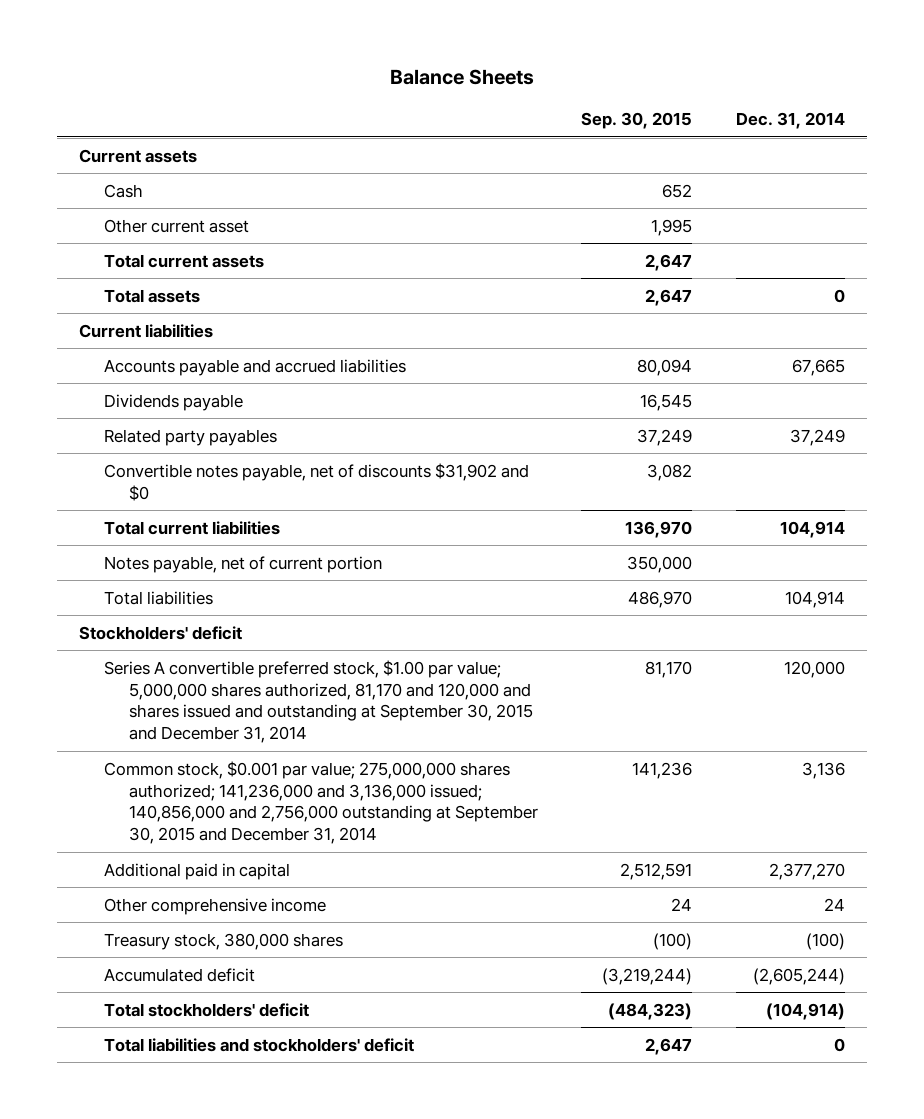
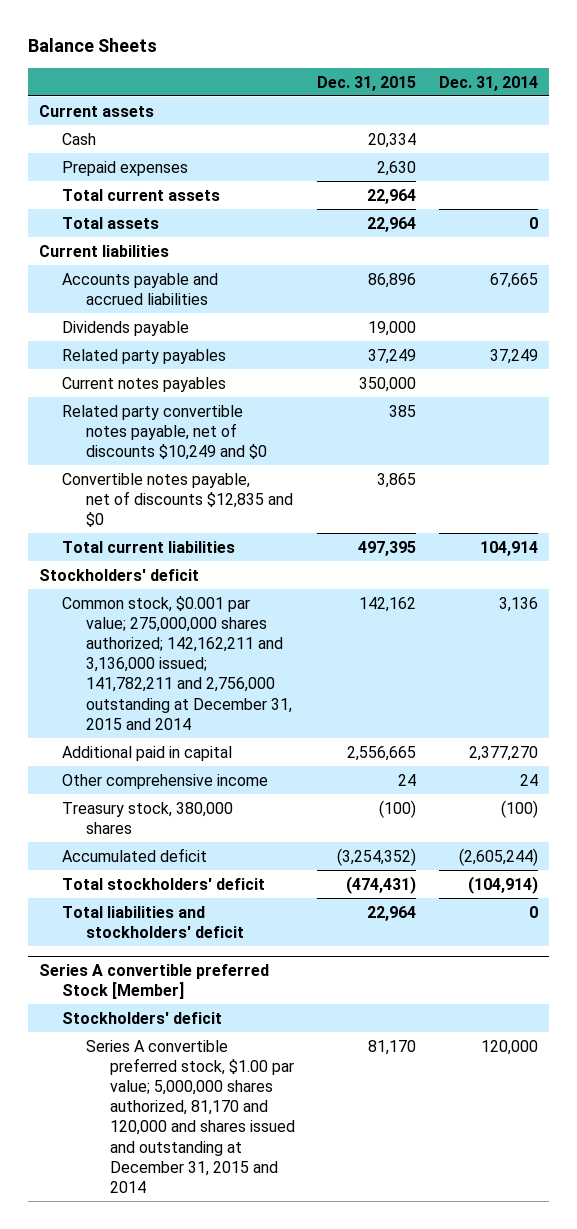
- | Sep. 30, 2015 | Dec. 31, 2014
+ | Dec. 31, 2015 | Dec. 31, 2014
- Other current asset | 1,995 |
+ Prepaid expenses | 2,630 |
- Convertible notes payable, net of discounts $31,902 and $0 | 3,082 |
+ Current notes payables | 350,000 |
+ Related party convertible notes payable, net of discounts $10,249 and $0 | 385 |
+ Convertible notes payable, net of discounts $12,835 and $0 | 3,865 |
- Notes payable, net of current portion | 350,000 |
- Total liabilities | 486,970 | 104,914
- Series A convertible preferred stock, $1.00 par value; 5,000,000 shares authorized, 81,170 and 120,000 and shares issued and outstanding at September 30, 2015 and December 31, 2014 | 81,170 | 120,000
- Common stock, $0.001 par value; 275,000,000 shares authorized; 141,236,000 and 3,136,000 issued; 140,856,000 and 2,756,000 outstanding at September 30, 2015 and December 31, 2014 | 141,236 | 3,136
+ Common stock, $0.001 par value; 275,000,000 shares authorized; 142,162,211 and 3,136,000 issued; 141,782,211 and 2,756,000 outstanding at December 31, 2015 and 2014 | 142,162 | 3,136
+ Series A convertible preferred Stock [Member]
+ Stockholders' deficit
+ Series A convertible preferred stock, $1.00 par value; 5,000,000 shares authorized, 81,170 and 120,000 and shares issued and outstanding at December 31, 2015 and 2014 | 81,170 | 120,000

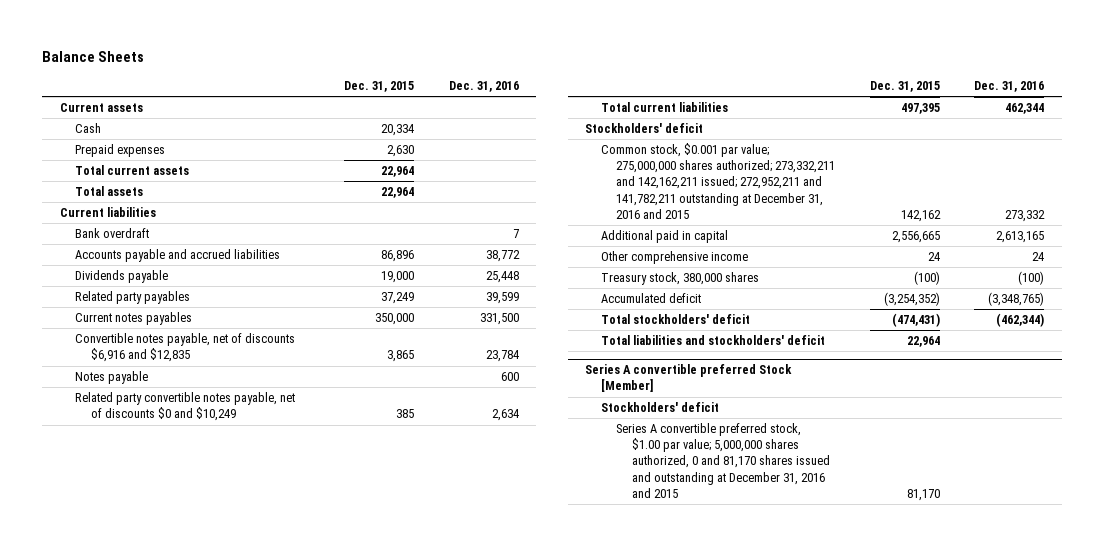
- | Dec. 31, 2015 | Dec. 31, 2014
+ | Dec. 31, 2015 | Dec. 31, 2016
+ Bank overdraft | | 7
- Related party convertible notes payable, net of discounts $10,249 and $0 | 385 |
- Convertible notes payable, net of discounts $12,835 and $0 | 3,865 |
+ Convertible notes payable, net of discounts $6,916 and $12,835 | 3,865 | 23,784
+ Notes payable | | 600
+ Related party convertible notes payable, net of discounts $0 and $10,249 | 385 | 2,634
- Common stock, $0.001 par value; 275,000,000 shares authorized; 142,162,211 and 3,136,000 issued; 141,782,211 and 2,756,000 outstanding at December 31, 2015 and 2014 | 142,162 | 3,136
+ Common stock, $0.001 par value; 275,000,000 shares authorized; 273,332,211 and 142,162,211 issued; 272,952,211 and 141,782,211 outstanding at December 31, 2016 and 2015 | 142,162 | 273,332
@ Series A convertible preferred Stock [Member]
- Series A convertible preferred stock, $1.00 par value; 5,000,000 shares authorized, 81,170 and 120,000 and shares issued and outstanding at December 31, 2015 and 2014 | 81,170 | 120,000
+ Series A convertible preferred stock, $1.00 par value; 5,000,000 shares authorized, 0 and 81,170 shares issued and outstanding at December 31, 2016 and 2015 | 81,170 |

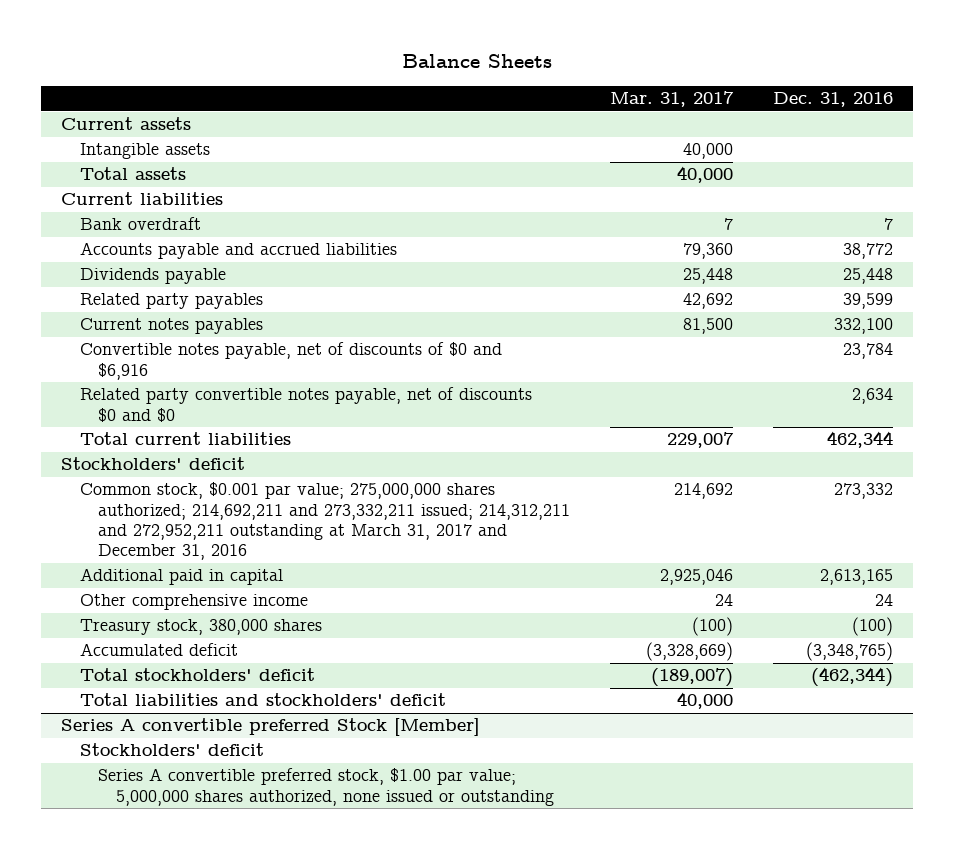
- | Dec. 31, 2015 | Dec. 31, 2016
+ | Mar. 31, 2017 | Dec. 31, 2016
- Cash | 20,334 |
- Prepaid expenses | 2,630 |
- Total current assets | 22,964 |
+ Intangible assets | 40,000 |
- Current notes payables | 350,000 | 331,500
- Convertible notes payable, net of discounts $6,916 and $12,835 | 3,865 | 23,784
- Notes payable | | 600
- Related party convertible notes payable, net of discounts $0 and $10,249 | 385 | 2,634
+ Current notes payables | 81,500 | 332,100
+ Convertible notes payable, net of discounts of $0 and $6,916 | | 23,784
+ Related party convertible notes payable, net of discounts $0 and $0 | | 2,634
- Common stock, $0.001 par value; 275,000,000 shares authorized; 273,332,211 and 142,162,211 issued; 272,952,211 and 141,782,211 outstanding at December 31, 2016 and 2015 | 142,162 | 273,332
+ Common stock, $0.001 par value; 275,000,000 shares authorized; 214,692,211 and 273,332,211 issued; 214,312,211 and 272,952,211 outstanding at March 31, 2017 and December 31, 2016 | 214,692 | 273,332
@ Series A convertible preferred Stock [Member]
- Series A convertible preferred stock, $1.00 par value; 5,000,000 shares authorized, 0 and 81,170 shares issued and outstanding at December 31, 2016 and 2015 | 81,170 |
+ Series A convertible preferred stock, $1.00 par value; 5,000,000 shares authorized, none issued or outstanding

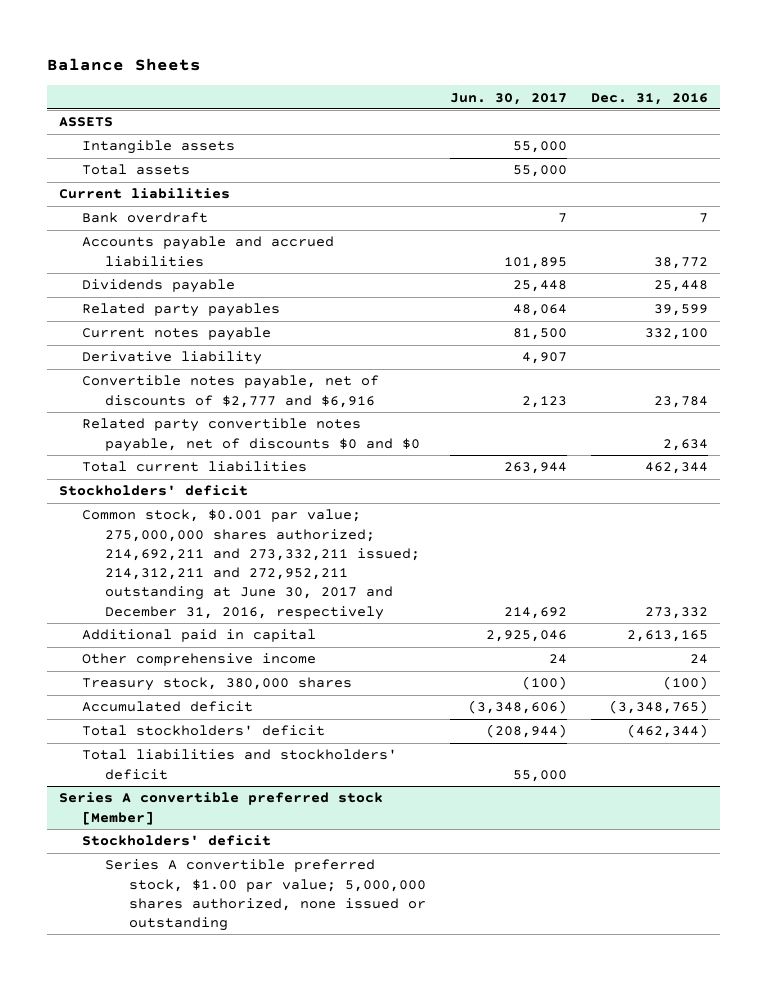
- | Mar. 31, 2017 | Dec. 31, 2016
+ | Jun. 30, 2017 | Dec. 31, 2016
- Current assets
+ ASSETS
- Current notes payables | 81,500 | 332,100
- Convertible notes payable, net of discounts of $0 and $6,916 | | 23,784
+ Current notes payable | 81,500 | 332,100
+ Derivative liability | 4,907 |
+ Convertible notes payable, net of discounts of $2,777 and $6,916 | 2,123 | 23,784
- Common stock, $0.001 par value; 275,000,000 shares authorized; 214,692,211 and 273,332,211 issued; 214,312,211 and 272,952,211 outstanding at March 31, 2017 and December 31, 2016 | 214,692 | 273,332
+ Common stock, $0.001 par value; 275,000,000 shares authorized; 214,692,211 and 273,332,211 issued; 214,312,211 and 272,952,211 outstanding at June 30, 2017 and December 31, 2016, respectively | 214,692 | 273,332
- Series A convertible preferred Stock [Member]
+ Series A convertible preferred stock [Member]

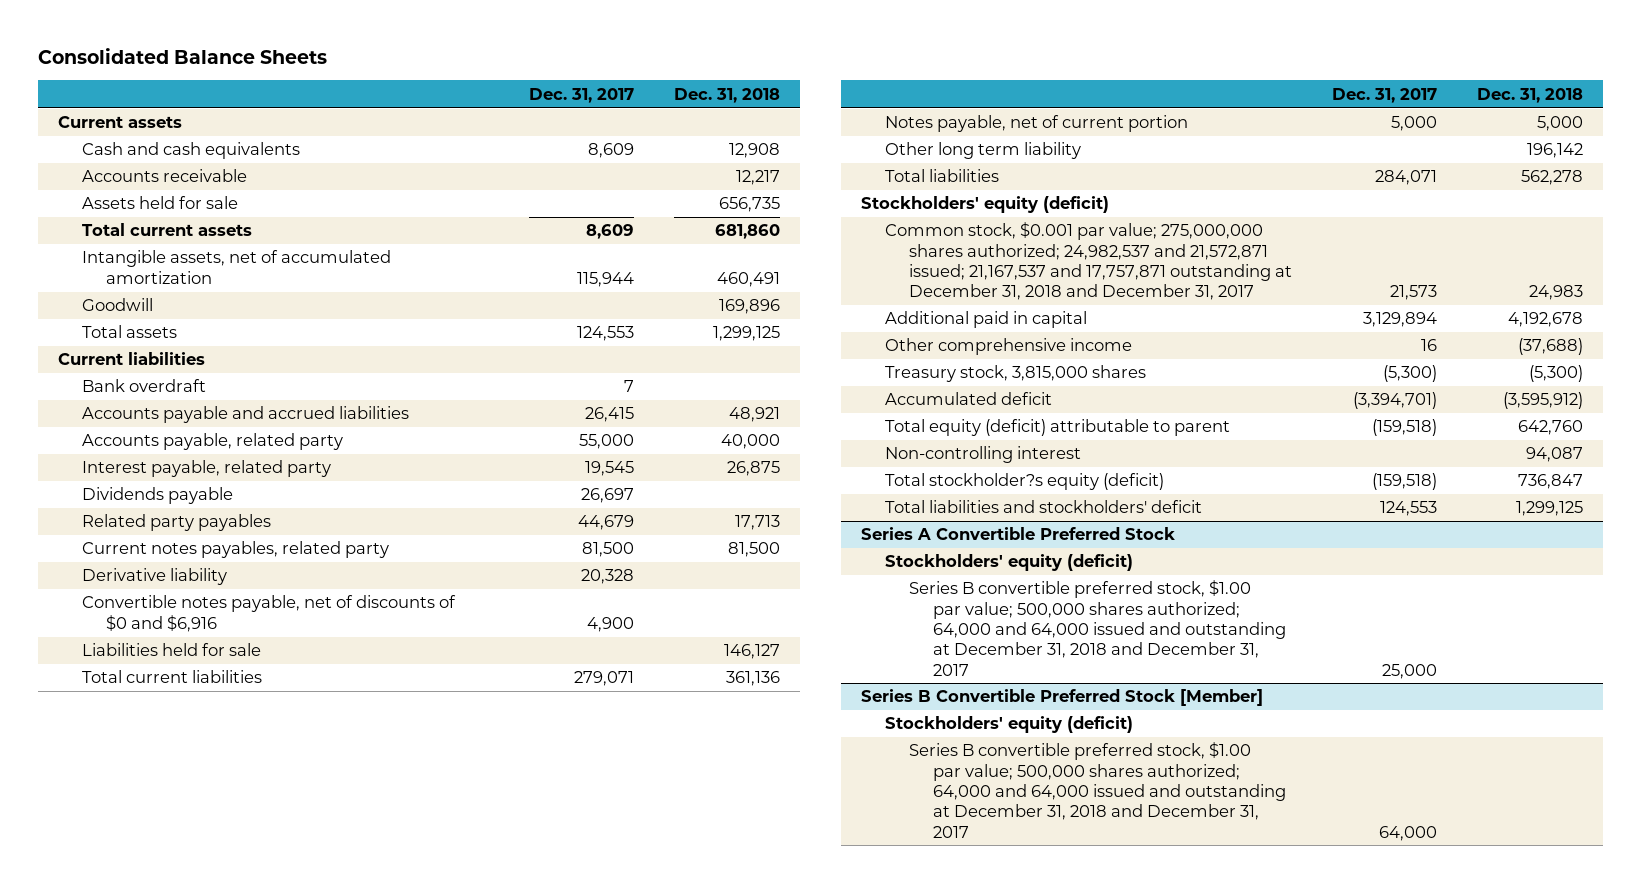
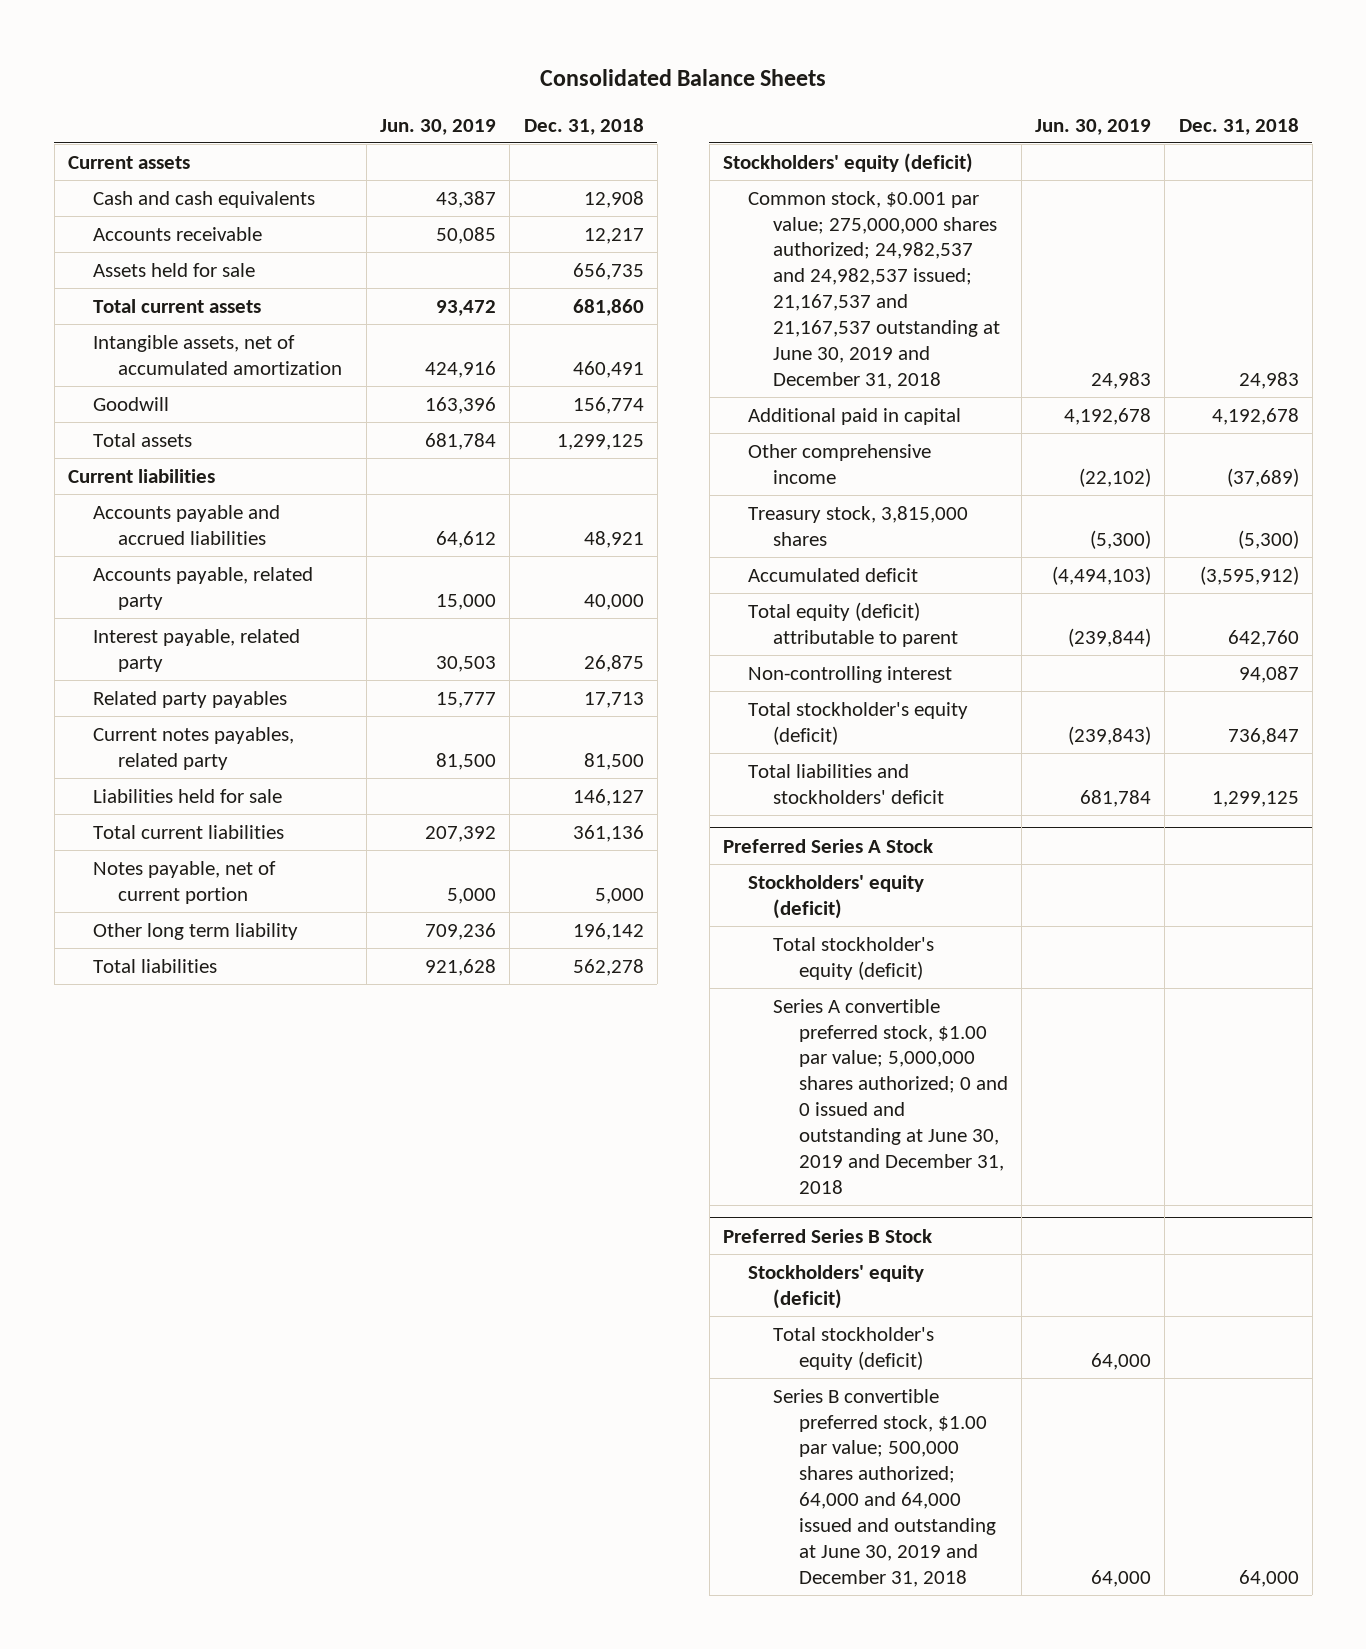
- | Dec. 31, 2017 | Dec. 31, 2018
+ | Jun. 30, 2019 | Dec. 31, 2018
- Goodwill | | 169,896
+ Goodwill | 163,396 | 156,774
- Bank overdraft | 7 |
- Dividends payable | 26,697 |
- Derivative liability | 20,328 |
- Convertible notes payable, net of discounts of $0 and $6,916 | 4,900 |
- Common stock, $0.001 par value; 275,000,000 shares authorized; 24,982,537 and 21,572,871 issued; 21,167,537 and 17,757,871 outstanding at December 31, 2018 and December 31, 2017 | 21,573 | 24,983
+ Common stock, $0.001 par value; 275,000,000 shares authorized; 24,982,537 and 24,982,537 issued; 21,167,537 and 21,167,537 outstanding at June 30, 2019 and December 31, 2018 | 24,983 | 24,983
- Other comprehensive income | 16 | (37,688)
+ Other comprehensive income | (22,102) | (37,689)
- Total stockholder?s equity (deficit) | (159,518) | 736,847
+ Total stockholder's equity (deficit) | (239,843) | 736,847
- Series A Convertible Preferred Stock
+ Preferred Series A Stock
- Series B convertible preferred stock, $1.00 par value; 500,000 shares authorized; 64,000 and 64,000 issued and outstanding at December 31, 2018 and December 31, 2017 | 25,000 |
- Series B Convertible Preferred Stock [Member]
+ Total stockholder's equity (deficit)
+ Series A convertible preferred stock, $1.00 par value; 5,000,000 shares authorized; 0 and 0 issued and outstanding at June 30, 2019 and December 31, 2018
+ Preferred Series B Stock
- Series B convertible preferred stock, $1.00 par value; 500,000 shares authorized; 64,000 and 64,000 issued and outstanding at December 31, 2018 and December 31, 2017 | 64,000 |
+ Total stockholder's equity (deficit) | 64,000 |
+ Series B convertible preferred stock, $1.00 par value; 500,000 shares authorized; 64,000 and 64,000 issued and outstanding at June 30, 2019 and December 31, 2018 | 64,000 | 64,000

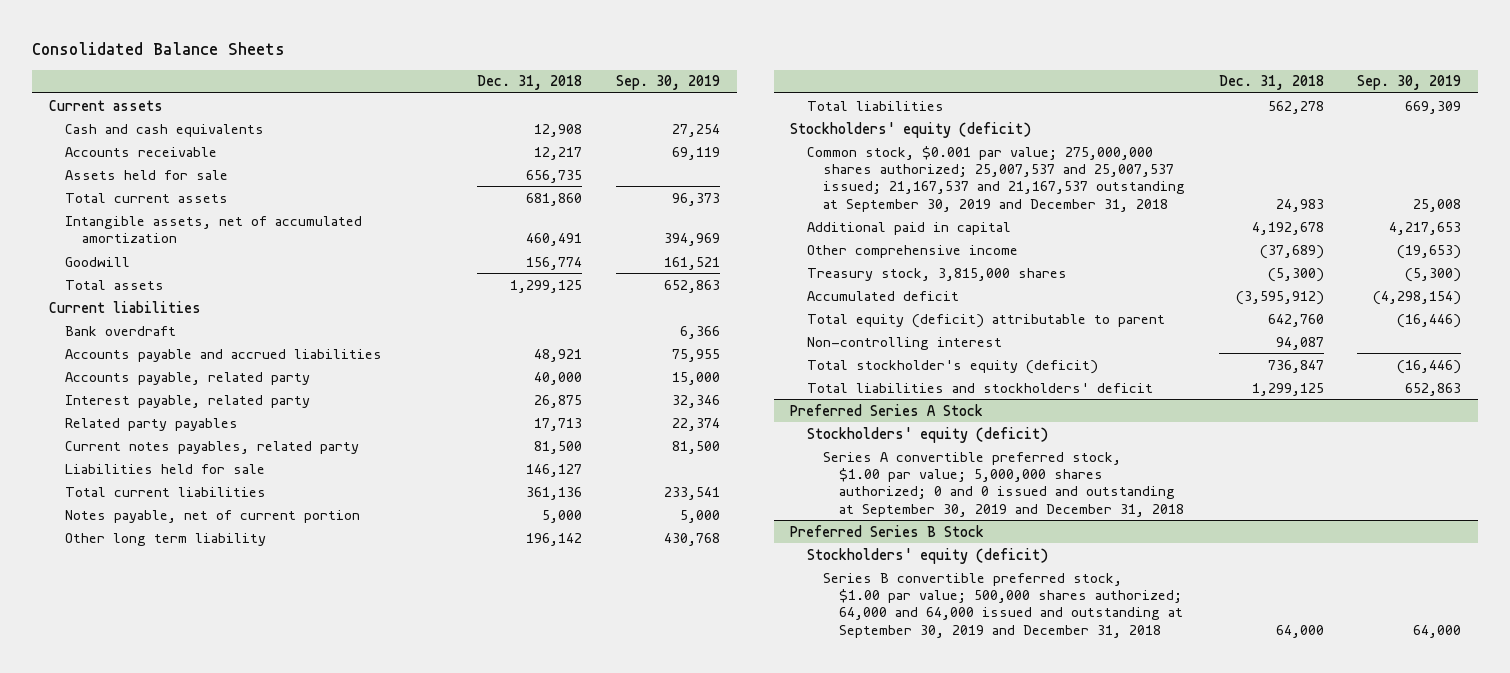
- | Jun. 30, 2019 | Dec. 31, 2018
+ | Dec. 31, 2018 | Sep. 30, 2019
+ Bank overdraft | | 6,366
- Common stock, $0.001 par value; 275,000,000 shares authorized; 24,982,537 and 24,982,537 issued; 21,167,537 and 21,167,537 outstanding at June 30, 2019 and December 31, 2018 | 24,983 | 24,983
+ Common stock, $0.001 par value; 275,000,000 shares authorized; 25,007,537 and 25,007,537 issued; 21,167,537 and 21,167,537 outstanding at September 30, 2019 and December 31, 2018 | 24,983 | 25,008
@ Preferred Series A Stock
- Total stockholder's equity (deficit)
- Series A convertible preferred stock, $1.00 par value; 5,000,000 shares authorized; 0 and 0 issued and outstanding at June 30, 2019 and December 31, 2018
+ Series A convertible preferred stock, $1.00 par value; 5,000,000 shares authorized; 0 and 0 issued and outstanding at September 30, 2019 and December 31, 2018
@ Preferred Series B Stock
- Total stockholder's equity (deficit) | 64,000 |
- Series B convertible preferred stock, $1.00 par value; 500,000 shares authorized; 64,000 and 64,000 issued and outstanding at June 30, 2019 and December 31, 2018 | 64,000 | 64,000
+ Series B convertible preferred stock, $1.00 par value; 500,000 shares authorized; 64,000 and 64,000 issued and outstanding at September 30, 2019 and December 31, 2018 | 64,000 | 64,000

